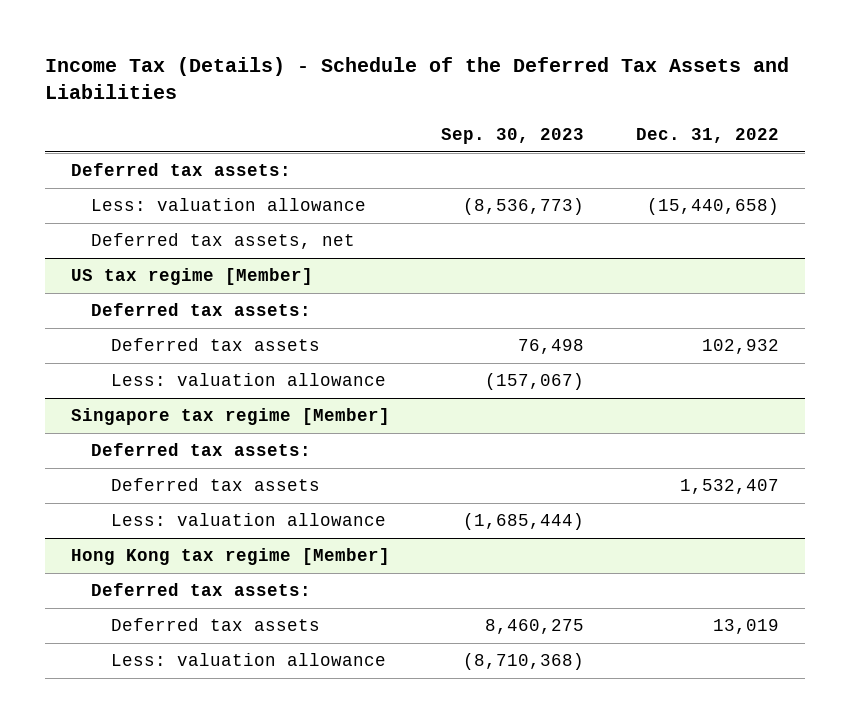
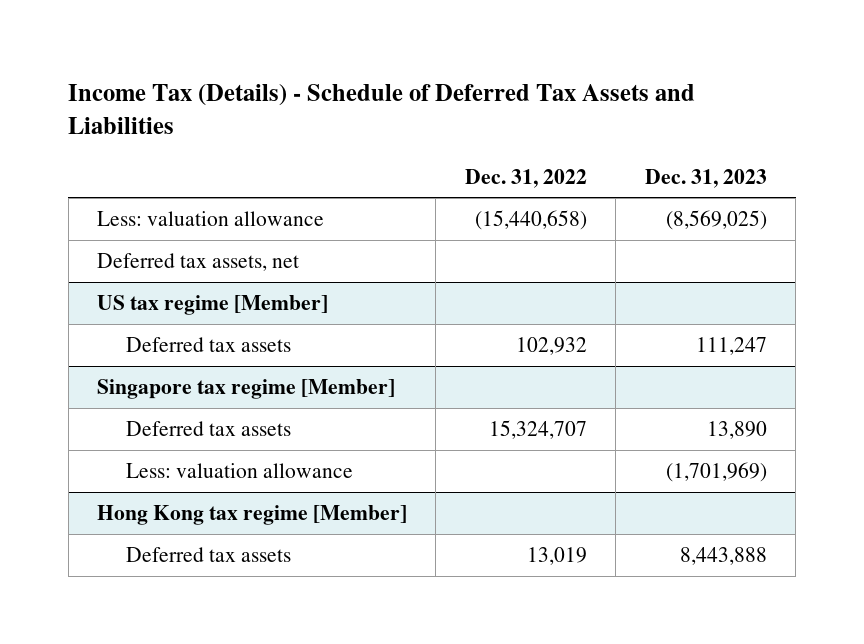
- Income Tax (Details) - Schedule of the Deferred Tax Assets and Liabilities
+ Income Tax (Details) - Schedule of Deferred Tax Assets and Liabilities
- | Sep. 30, 2023 | Dec. 31, 2022
+ | Dec. 31, 2022 | Dec. 31, 2023
- Deferred tax assets:
@ US tax regime [Member]
- Deferred tax assets:
- Less: valuation allowance | (157,067) |
@ Singapore tax regime [Member]
- Deferred tax assets:
- Deferred tax assets | | 1,532,407
+ Deferred tax assets | 15,324,707 | 13,890
@ Hong Kong tax regime [Member]
- Deferred tax assets:
- Less: valuation allowance | (8,710,368) |

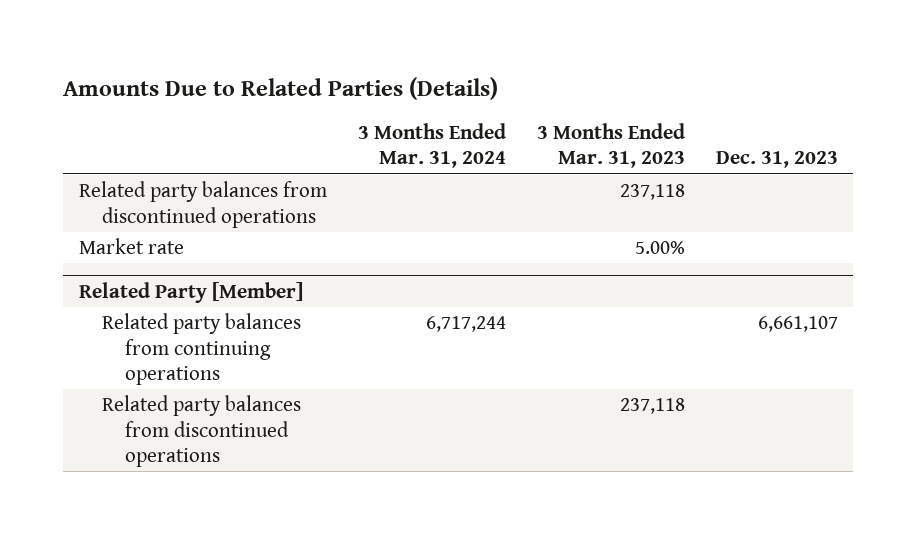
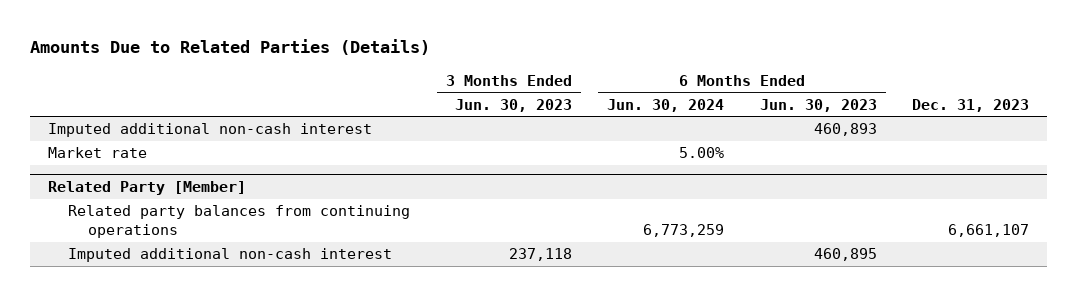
- | 3 Months Ended Mar. 31, 2024 | 3 Months Ended Mar. 31, 2023 | Dec. 31, 2023
+ | 3 Months Ended Jun. 30, 2023 | 6 Months Ended Jun. 30, 2024 | 6 Months Ended Jun. 30, 2023 | Dec. 31, 2023
- Related party balances from discontinued operations | | 237,118 |
+ Imputed additional non-cash interest | | | 460,893 |
@ Related Party [Member]
- Related party balances from discontinued operations | | 237,118 |
+ Imputed additional non-cash interest | 237,118 | | 460,895 |

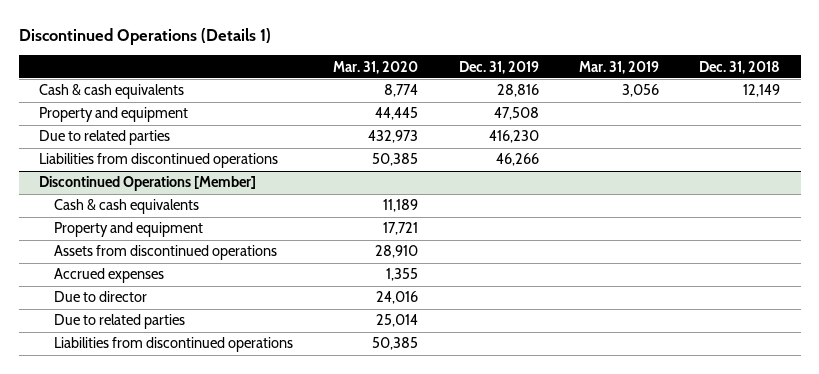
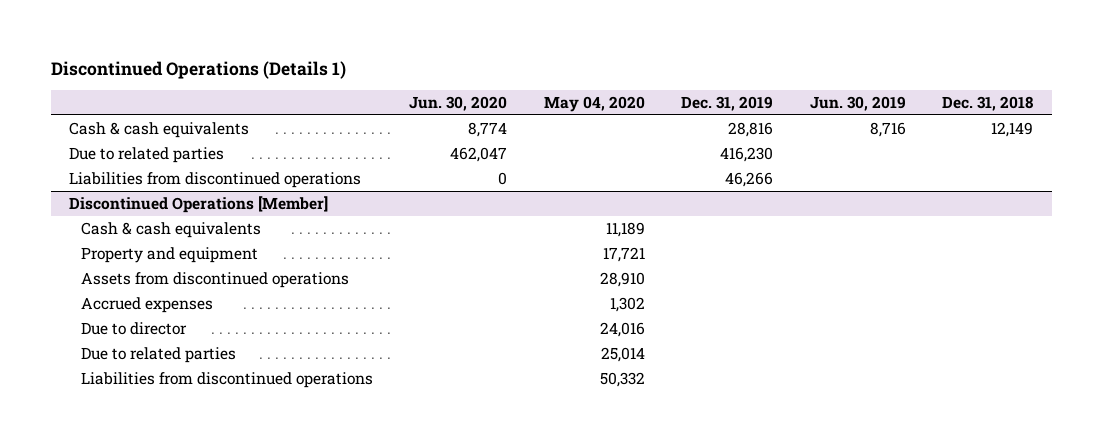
- | Mar. 31, 2020 | Dec. 31, 2019 | Mar. 31, 2019 | Dec. 31, 2018
+ | Jun. 30, 2020 | May 04, 2020 | Dec. 31, 2019 | Jun. 30, 2019 | Dec. 31, 2018
- Property and equipment | 44,445 | 47,508 | |

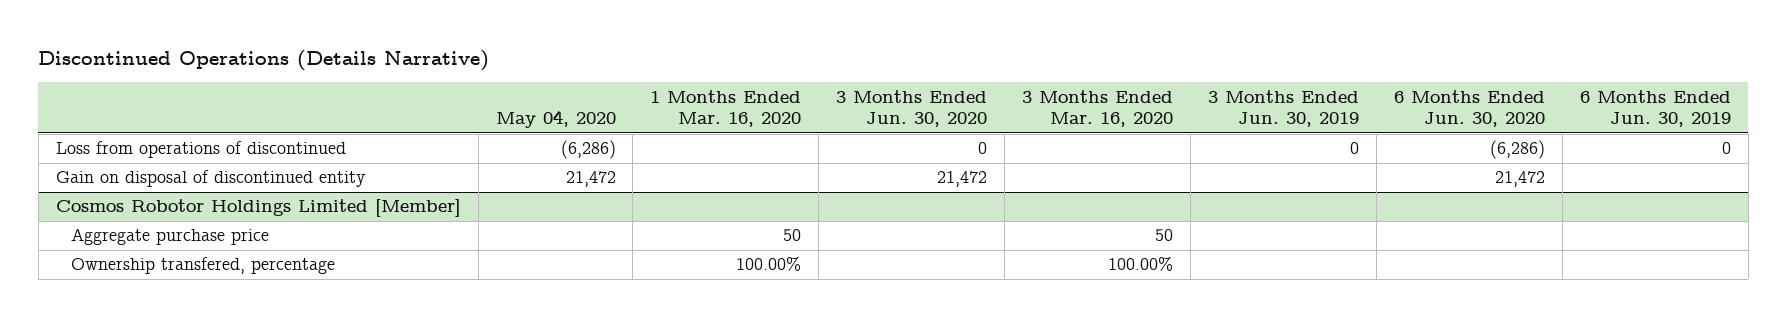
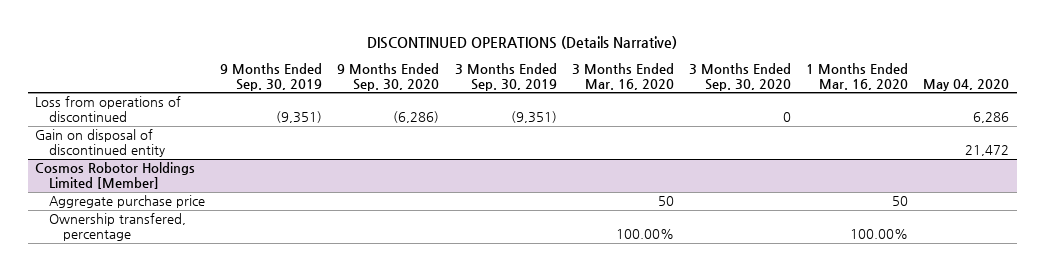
- Discontinued Operations (Details Narrative)
+ DISCONTINUED OPERATIONS (Details Narrative)
- | May 04, 2020 | 1 Months Ended Mar. 16, 2020 | 3 Months Ended Jun. 30, 2020 | 3 Months Ended Mar. 16, 2020 | 3 Months Ended Jun. 30, 2019 | 6 Months Ended Jun. 30, 2020 | 6 Months Ended Jun. 30, 2019
+ | 9 Months Ended Sep. 30, 2019 | 9 Months Ended Sep. 30, 2020 | 3 Months Ended Sep. 30, 2019 | 3 Months Ended Mar. 16, 2020 | 3 Months Ended Sep. 30, 2020 | 1 Months Ended Mar. 16, 2020 | May 04, 2020
- Loss from operations of discontinued | (6,286) | | 0 | | 0 | (6,286) | 0
+ Loss from operations of discontinued | (9,351) | (6,286) | (9,351) | | 0 | | 6,286

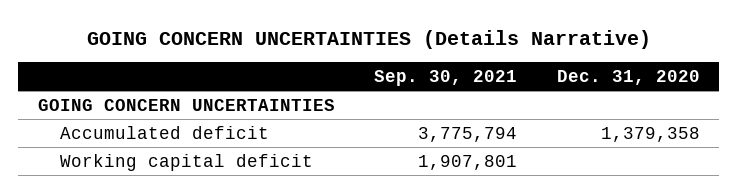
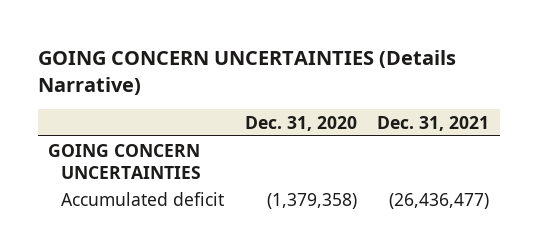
- | Sep. 30, 2021 | Dec. 31, 2020
+ | Dec. 31, 2020 | Dec. 31, 2021
- Accumulated deficit | 3,775,794 | 1,379,358
- Working capital deficit | 1,907,801 |
+ Accumulated deficit | (1,379,358) | (26,436,477)

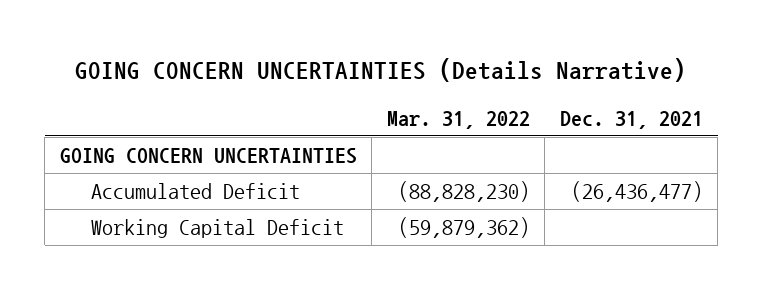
- | Dec. 31, 2020 | Dec. 31, 2021
+ | Mar. 31, 2022 | Dec. 31, 2021
- Accumulated deficit | (1,379,358) | (26,436,477)
+ Accumulated Deficit | (88,828,230) | (26,436,477)
+ Working Capital Deficit | (59,879,362) |

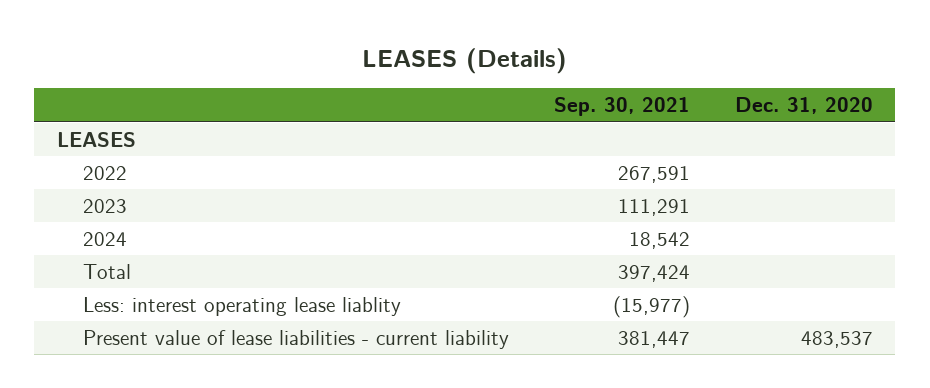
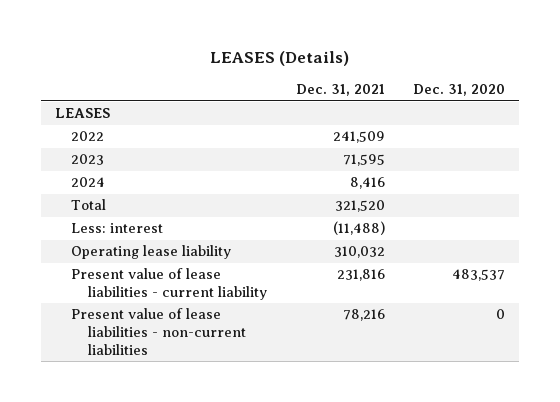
- | Sep. 30, 2021 | Dec. 31, 2020
+ | Dec. 31, 2021 | Dec. 31, 2020
- Less: interest operating lease liablity | (15,977) |
+ Less: interest | (11,488) |
+ Operating lease liability | 310,032 |
+ Present value of lease liabilities - non-current liabilities | 78,216 | 0

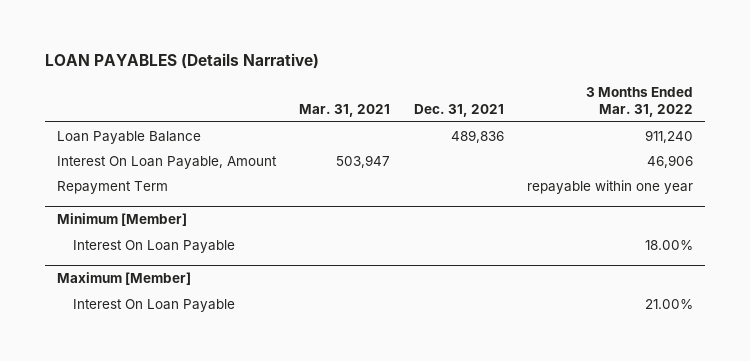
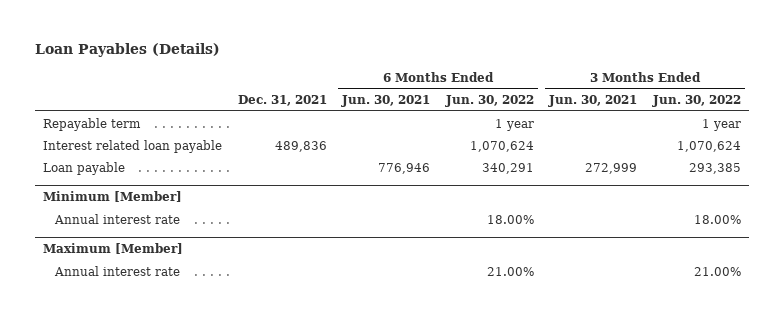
- LOAN PAYABLES (Details Narrative)
+ Loan Payables (Details)
- | Mar. 31, 2021 | Dec. 31, 2021 | 3 Months Ended Mar. 31, 2022
+ | Dec. 31, 2021 | 6 Months Ended Jun. 30, 2021 | 6 Months Ended Jun. 30, 2022 | 3 Months Ended Jun. 30, 2021 | 3 Months Ended Jun. 30, 2022
- Loan Payable Balance | | 489,836 | 911,240
- Interest On Loan Payable, Amount | 503,947 | | 46,906
- Repayment Term | | | repayable within one year
+ Repayable term | | | 1 year | | 1 year
+ Interest related loan payable | 489,836 | | 1,070,624 | | 1,070,624
+ Loan payable | | 776,946 | 340,291 | 272,999 | 293,385
@ Minimum [Member]
- Interest On Loan Payable | | | 18.00%
+ Annual interest rate | | | 18.00% | | 18.00%
@ Maximum [Member]
- Interest On Loan Payable | | | 21.00%
+ Annual interest rate | | | 21.00% | | 21.00%

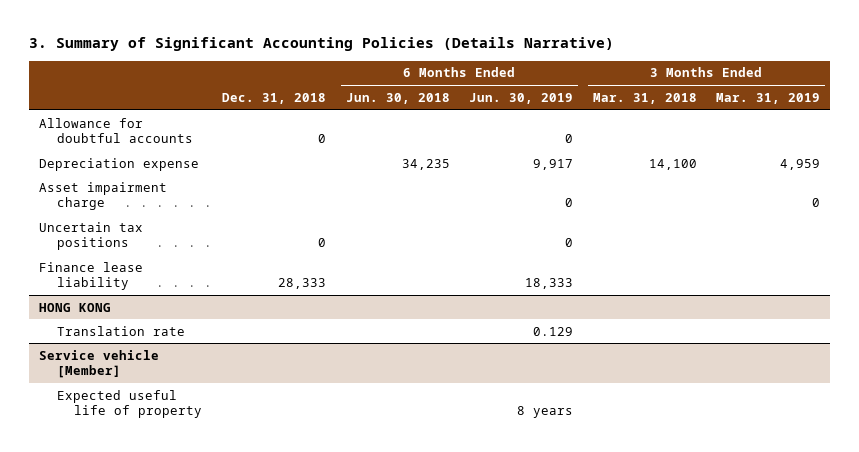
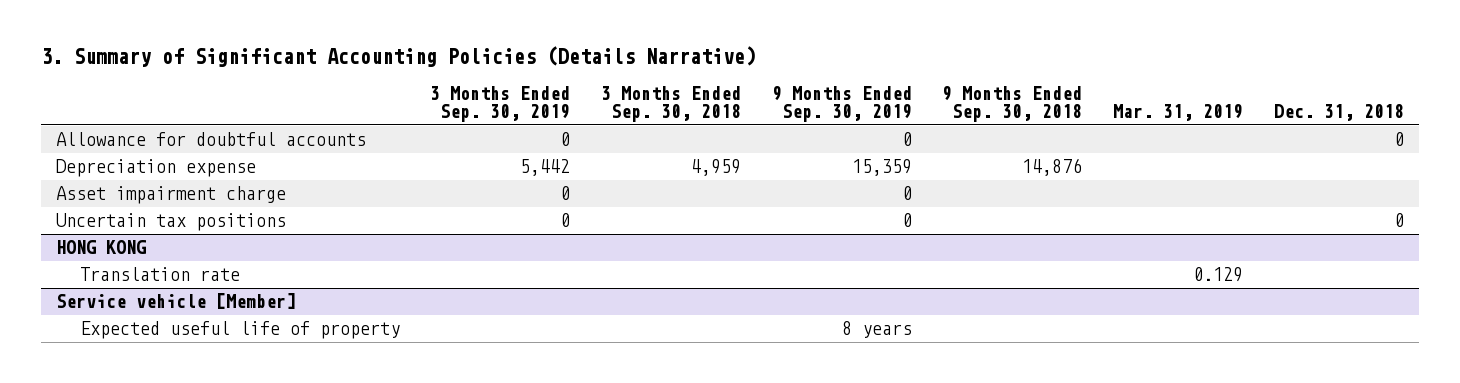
- | Dec. 31, 2018 | 6 Months Ended Jun. 30, 2018 | 6 Months Ended Jun. 30, 2019 | 3 Months Ended Mar. 31, 2018 | 3 Months Ended Mar. 31, 2019
+ | 3 Months Ended Sep. 30, 2019 | 3 Months Ended Sep. 30, 2018 | 9 Months Ended Sep. 30, 2019 | 9 Months Ended Sep. 30, 2018 | Mar. 31, 2019 | Dec. 31, 2018
- Finance lease liability | 28,333 | | 18,333 | |

